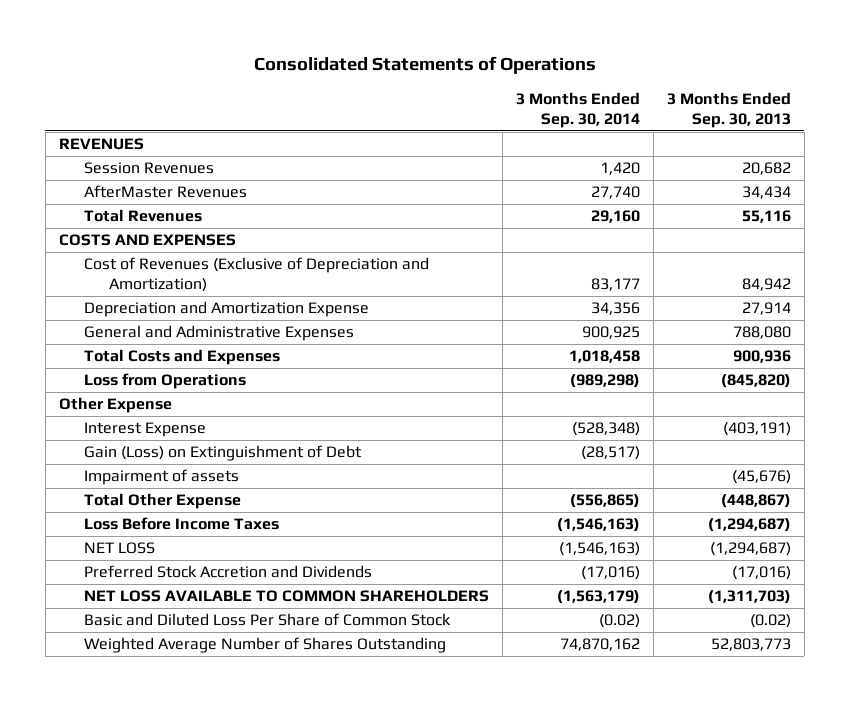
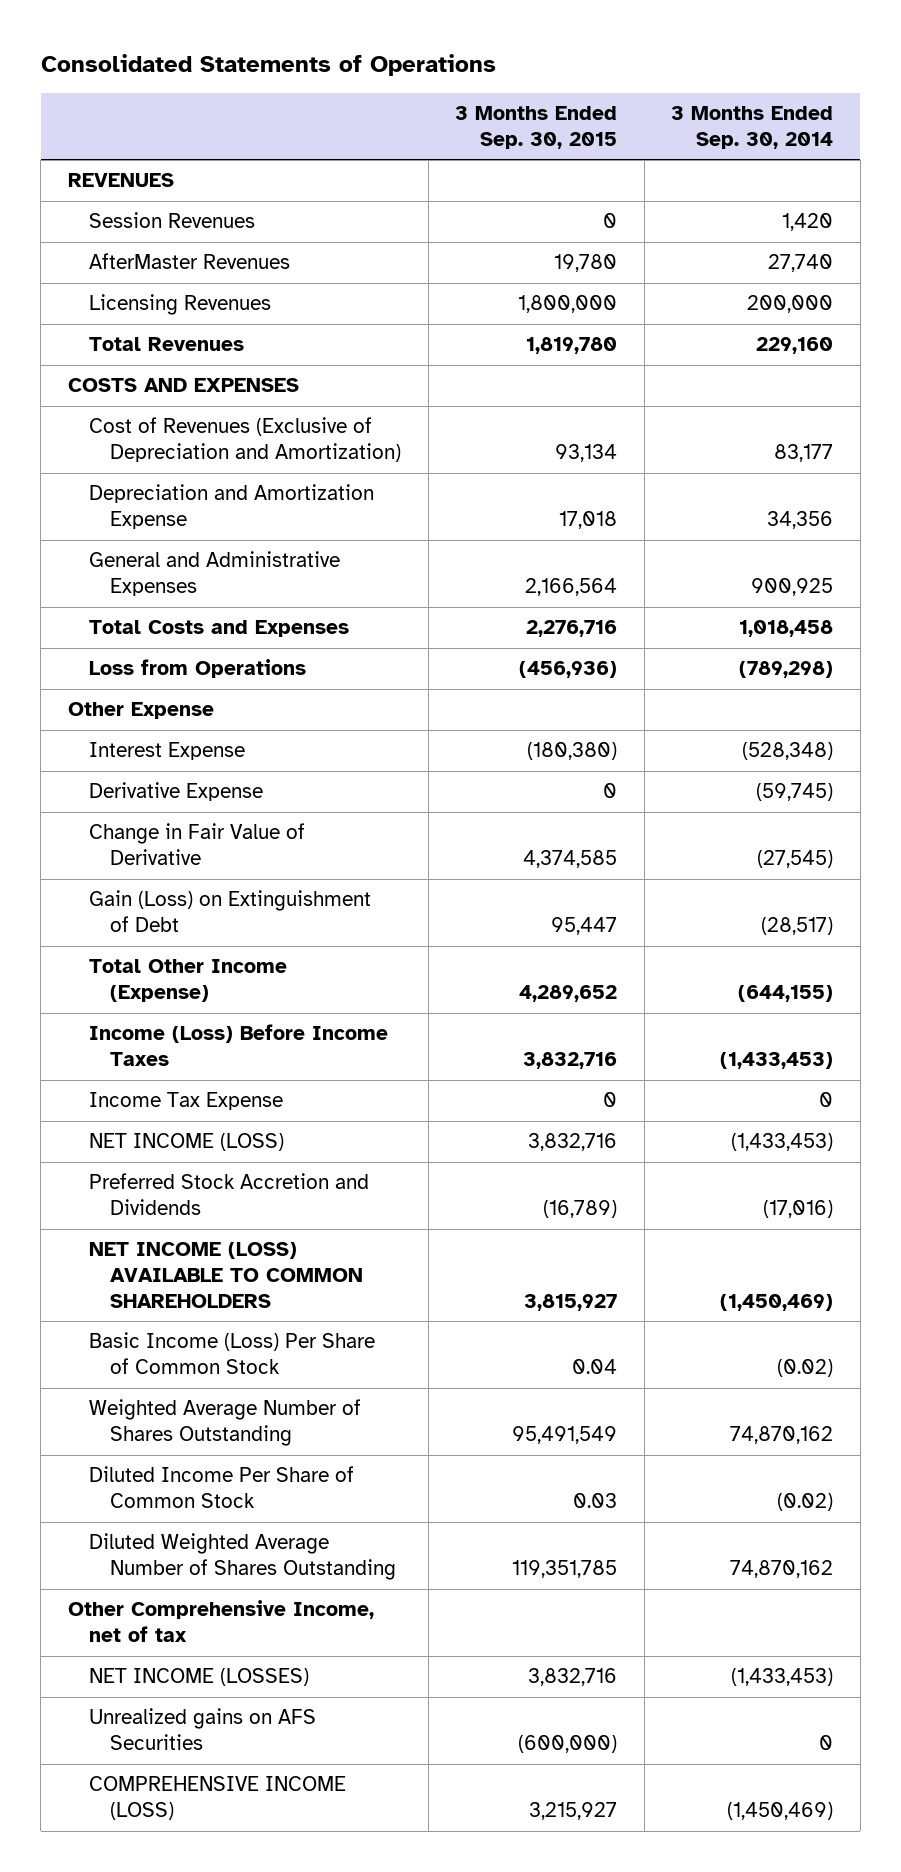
- | 3 Months Ended Sep. 30, 2014 | 3 Months Ended Sep. 30, 2013
+ | 3 Months Ended Sep. 30, 2015 | 3 Months Ended Sep. 30, 2014
- Total Revenues | 29,160 | 55,116
+ Licensing Revenues | 1,800,000 | 200,000
+ Total Revenues | 1,819,780 | 229,160
- Loss from Operations | (989,298) | (845,820)
+ Loss from Operations | (456,936) | (789,298)
+ Derivative Expense | 0 | (59,745)
+ Change in Fair Value of Derivative | 4,374,585 | (27,545)
- Impairment of assets | | (45,676)
- Total Other Expense | (556,865) | (448,867)
- Loss Before Income Taxes | (1,546,163) | (1,294,687)
- NET LOSS | (1,546,163) | (1,294,687)
+ Total Other Income (Expense) | 4,289,652 | (644,155)
+ Income (Loss) Before Income Taxes | 3,832,716 | (1,433,453)
+ Income Tax Expense | 0 | 0
+ NET INCOME (LOSS) | 3,832,716 | (1,433,453)
- NET LOSS AVAILABLE TO COMMON SHAREHOLDERS | (1,563,179) | (1,311,703)
- Basic and Diluted Loss Per Share of Common Stock | (0.02) | (0.02)
+ NET INCOME (LOSS) AVAILABLE TO COMMON SHAREHOLDERS | 3,815,927 | (1,450,469)
+ Basic Income (Loss) Per Share of Common Stock | 0.04 | (0.02)
+ Diluted Income Per Share of Common Stock | 0.03 | (0.02)
+ Diluted Weighted Average Number of Shares Outstanding | 119,351,785 | 74,870,162
+ Other Comprehensive Income, net of tax
+ NET INCOME (LOSSES) | 3,832,716 | (1,433,453)
+ Unrealized gains on AFS Securities | (600,000) | 0
+ COMPREHENSIVE INCOME (LOSS) | 3,215,927 | (1,450,469)

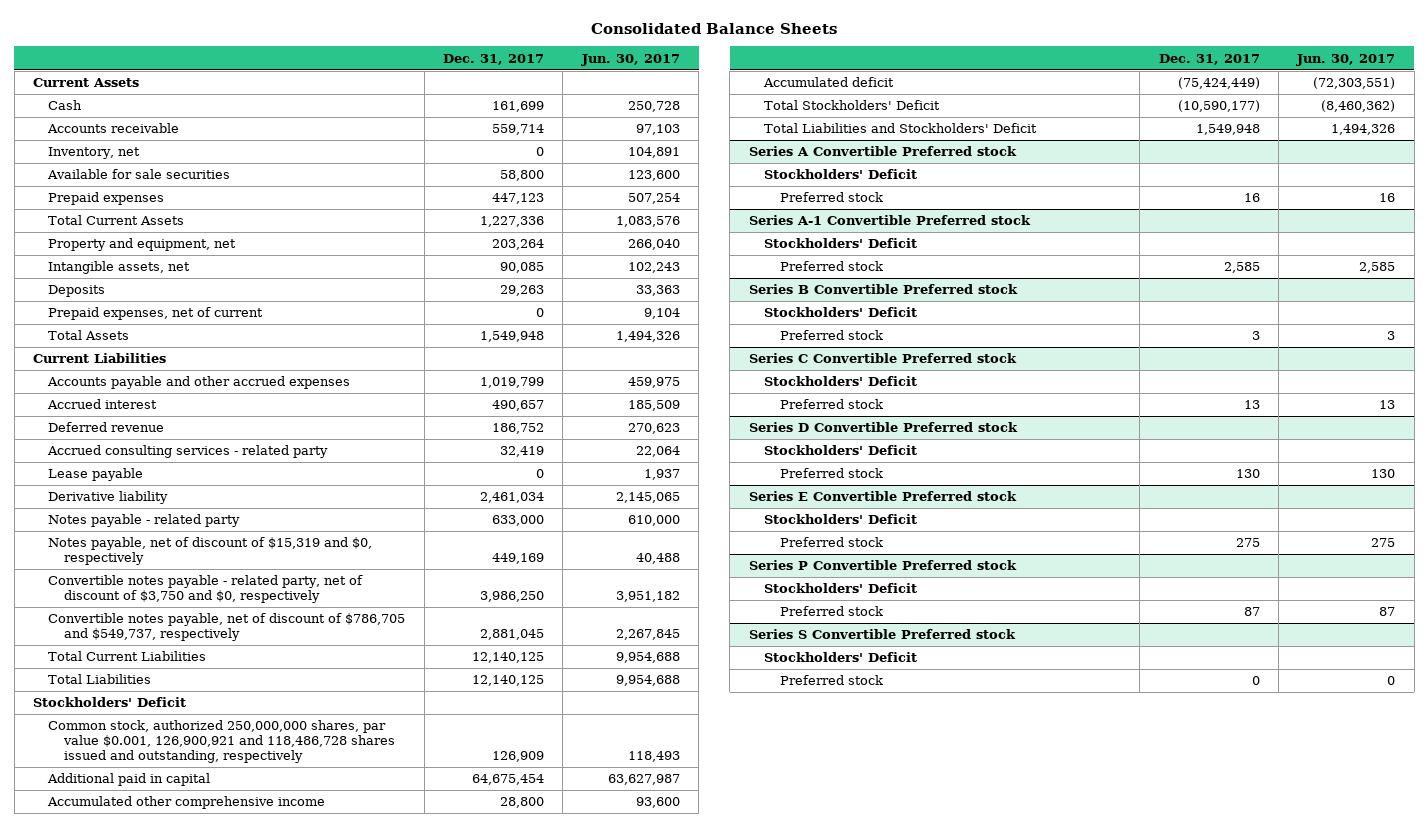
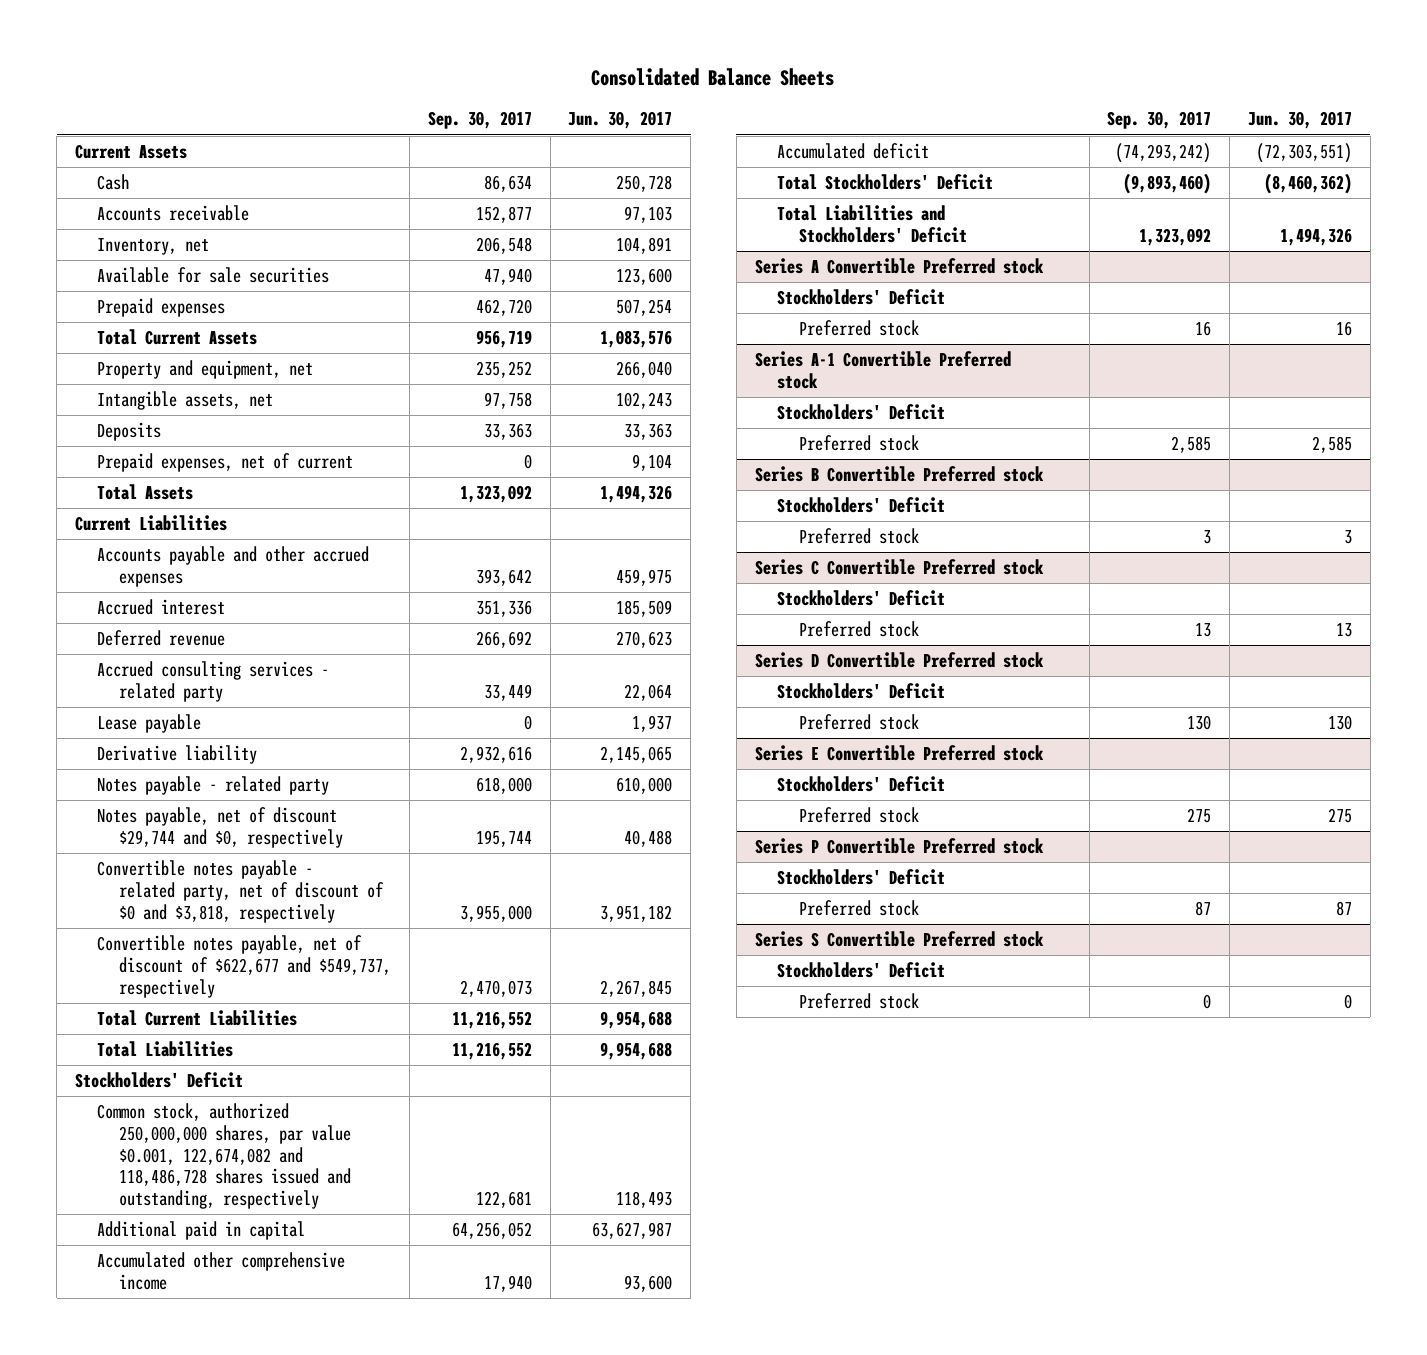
- | Dec. 31, 2017 | Jun. 30, 2017
+ | Sep. 30, 2017 | Jun. 30, 2017
- Notes payable, net of discount of $15,319 and $0, respectively | 449,169 | 40,488
- Convertible notes payable - related party, net of discount of $3,750 and $0, respectively | 3,986,250 | 3,951,182
- Convertible notes payable, net of discount of $786,705 and $549,737, respectively | 2,881,045 | 2,267,845
+ Notes payable, net of discount $29,744 and $0, respectively | 195,744 | 40,488
+ Convertible notes payable - related party, net of discount of $0 and $3,818, respectively | 3,955,000 | 3,951,182
+ Convertible notes payable, net of discount of $622,677 and $549,737, respectively | 2,470,073 | 2,267,845
- Common stock, authorized 250,000,000 shares, par value $0.001, 126,900,921 and 118,486,728 shares issued and outstanding, respectively | 126,909 | 118,493
+ Common stock, authorized 250,000,000 shares, par value $0.001, 122,674,082 and 118,486,728 shares issued and outstanding, respectively | 122,681 | 118,493

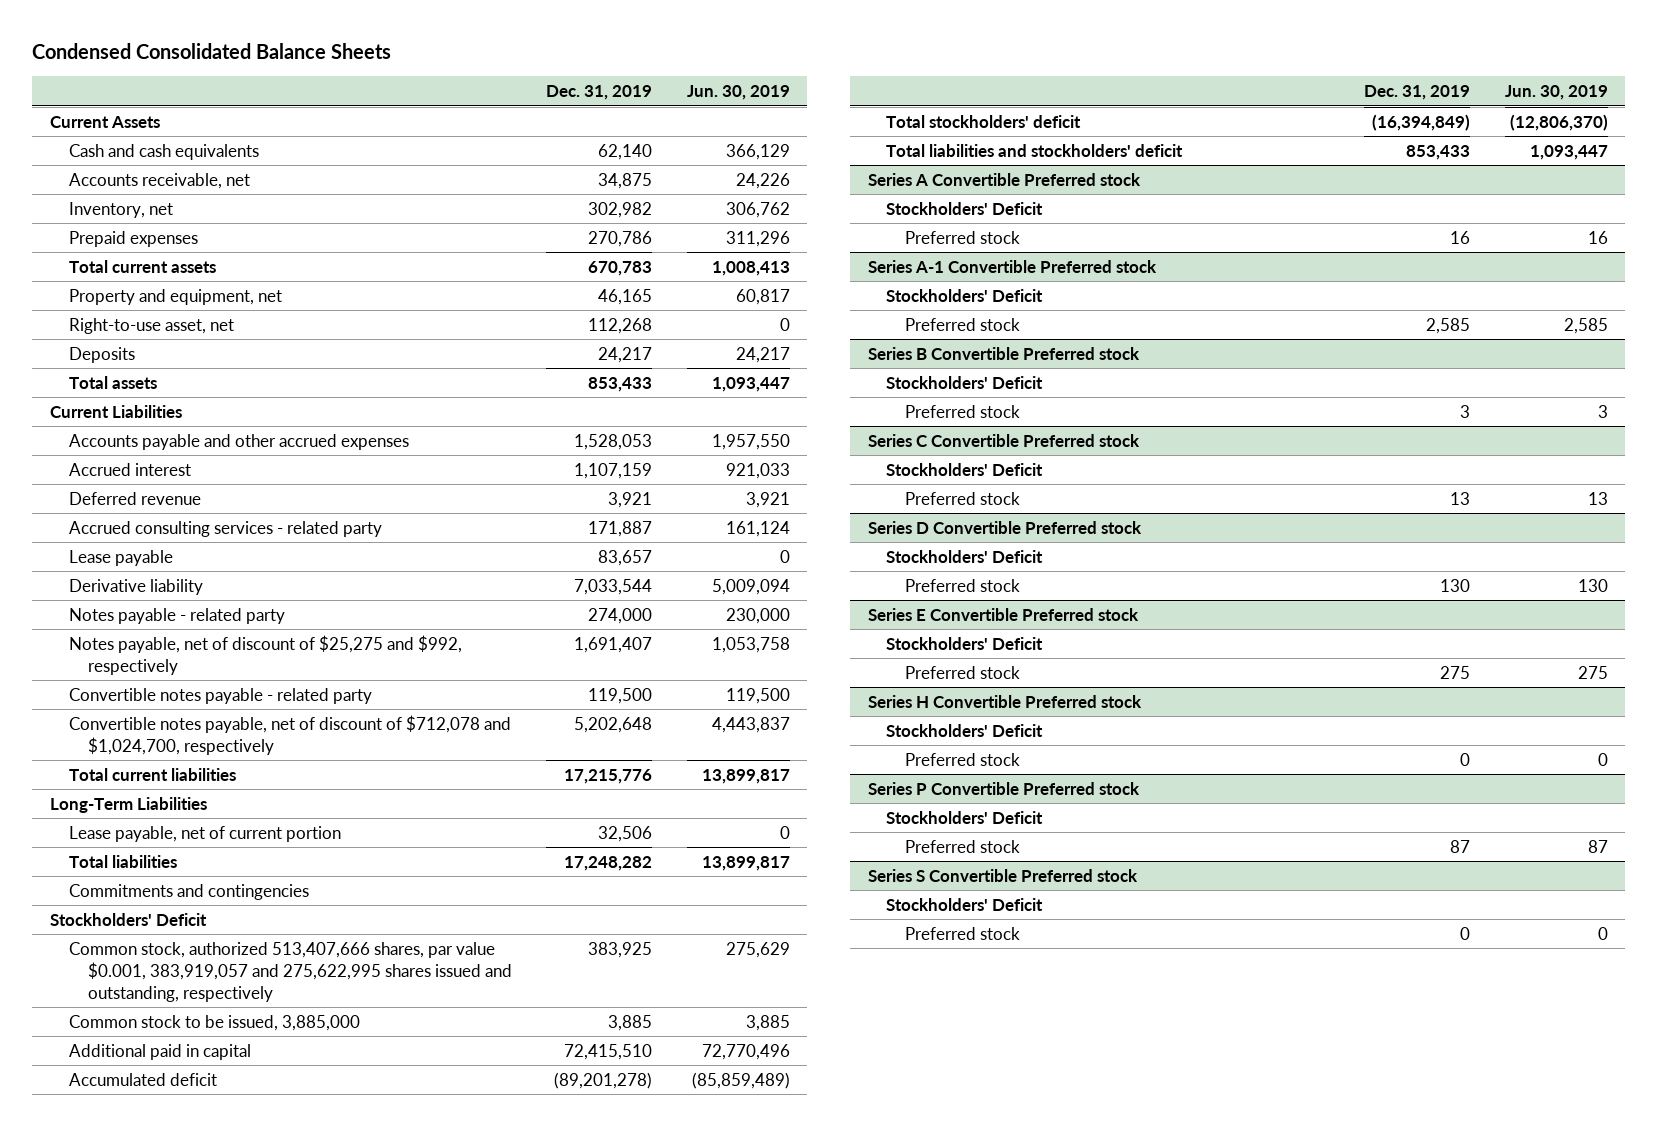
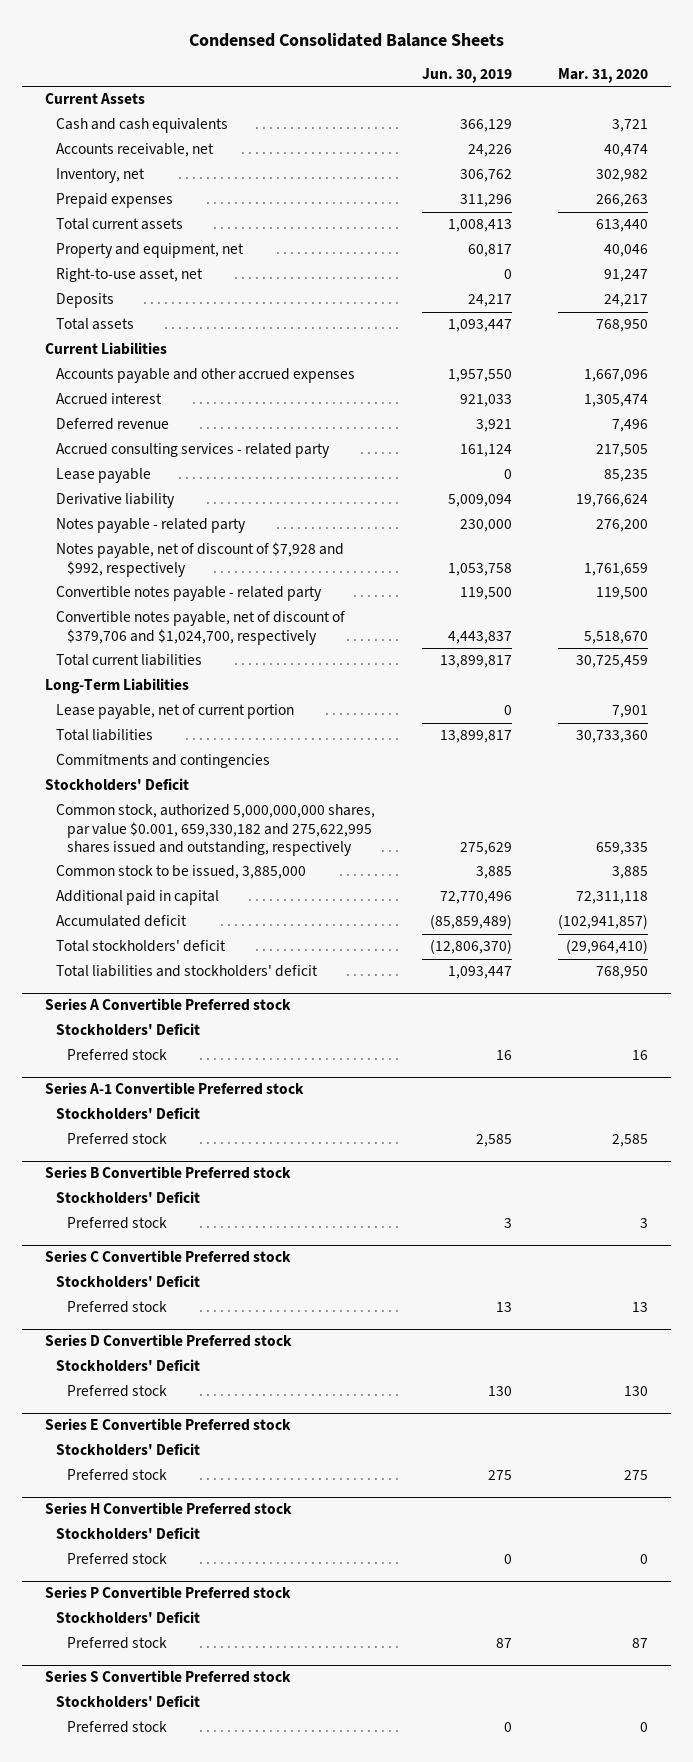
- | Dec. 31, 2019 | Jun. 30, 2019
+ | Jun. 30, 2019 | Mar. 31, 2020
- Notes payable, net of discount of $25,275 and $992, respectively | 1,691,407 | 1,053,758
+ Notes payable, net of discount of $7,928 and $992, respectively | 1,053,758 | 1,761,659
- Convertible notes payable, net of discount of $712,078 and $1,024,700, respectively | 5,202,648 | 4,443,837
+ Convertible notes payable, net of discount of $379,706 and $1,024,700, respectively | 4,443,837 | 5,518,670
- Common stock, authorized 513,407,666 shares, par value $0.001, 383,919,057 and 275,622,995 shares issued and outstanding, respectively | 383,925 | 275,629
+ Common stock, authorized 5,000,000,000 shares, par value $0.001, 659,330,182 and 275,622,995 shares issued and outstanding, respectively | 275,629 | 659,335

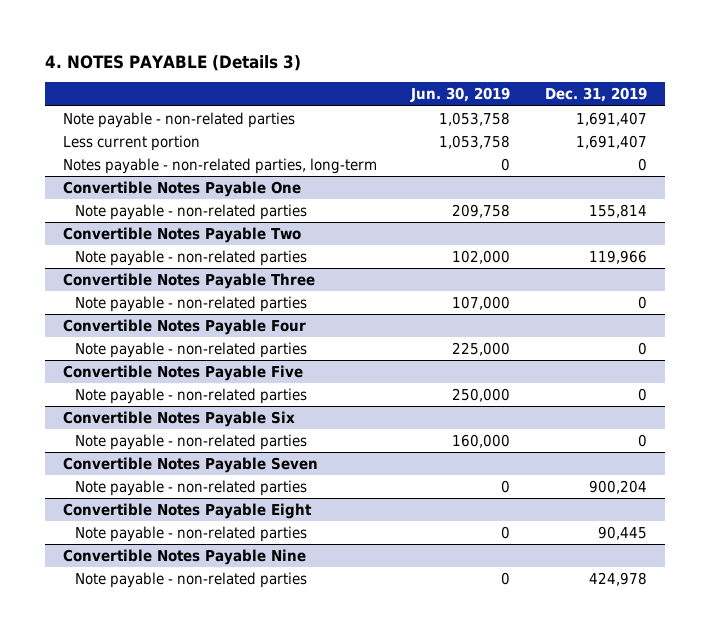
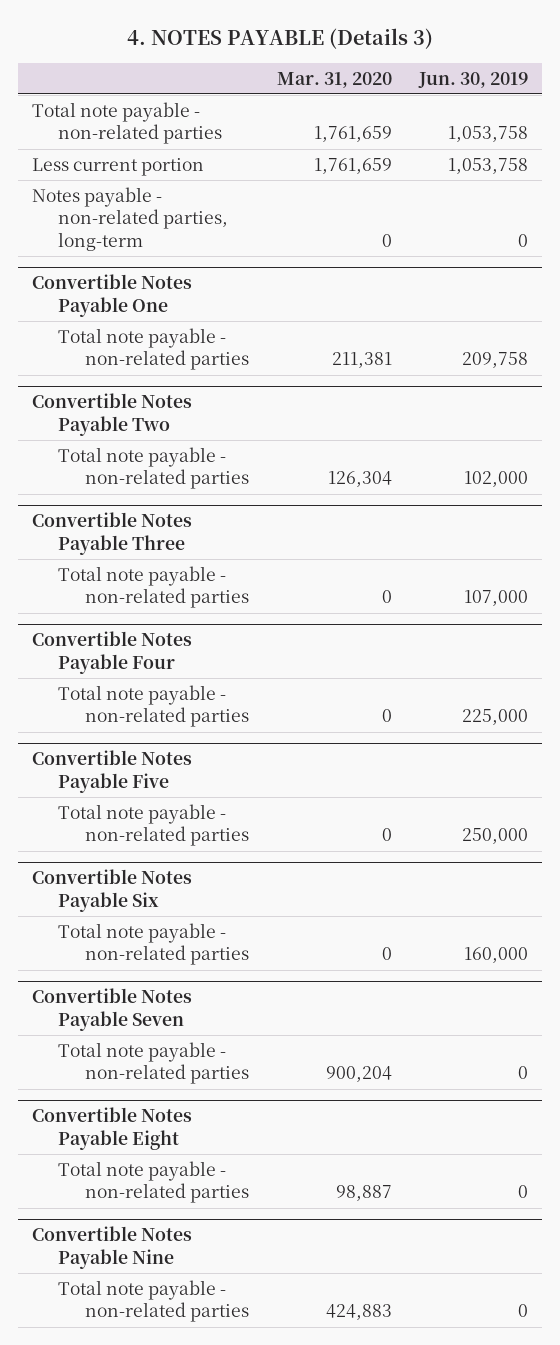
- | Jun. 30, 2019 | Dec. 31, 2019
+ | Mar. 31, 2020 | Jun. 30, 2019
- Note payable - non-related parties | 1,053,758 | 1,691,407
+ Total note payable - non-related parties | 1,761,659 | 1,053,758
@ Convertible Notes Payable One
- Note payable - non-related parties | 209,758 | 155,814
+ Total note payable - non-related parties | 211,381 | 209,758
@ Convertible Notes Payable Two
- Note payable - non-related parties | 102,000 | 119,966
+ Total note payable - non-related parties | 126,304 | 102,000
@ Convertible Notes Payable Three
- Note payable - non-related parties | 107,000 | 0
+ Total note payable - non-related parties | 0 | 107,000
@ Convertible Notes Payable Four
- Note payable - non-related parties | 225,000 | 0
+ Total note payable - non-related parties | 0 | 225,000
@ Convertible Notes Payable Five
- Note payable - non-related parties | 250,000 | 0
+ Total note payable - non-related parties | 0 | 250,000
@ Convertible Notes Payable Six
- Note payable - non-related parties | 160,000 | 0
+ Total note payable - non-related parties | 0 | 160,000
@ Convertible Notes Payable Seven
- Note payable - non-related parties | 0 | 900,204
+ Total note payable - non-related parties | 900,204 | 0
@ Convertible Notes Payable Eight
- Note payable - non-related parties | 0 | 90,445
+ Total note payable - non-related parties | 98,887 | 0
@ Convertible Notes Payable Nine
- Note payable - non-related parties | 0 | 424,978
+ Total note payable - non-related parties | 424,883 | 0

